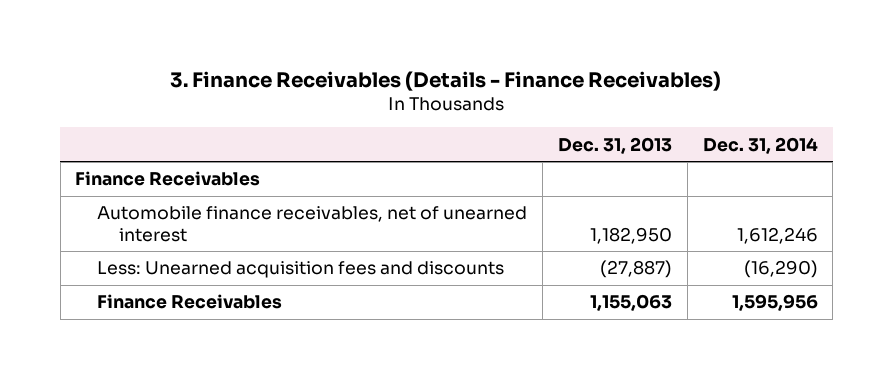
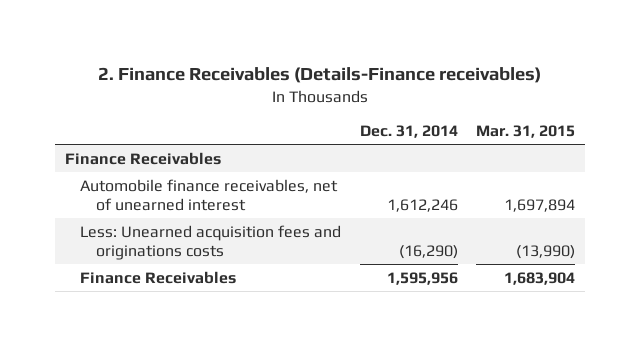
- 3. Finance Receivables (Details - Finance Receivables)
+ 2. Finance Receivables (Details-Finance receivables)
- | Dec. 31, 2013 | Dec. 31, 2014
+ | Dec. 31, 2014 | Mar. 31, 2015
- Less: Unearned acquisition fees and discounts | (27,887) | (16,290)
+ Less: Unearned acquisition fees and originations costs | (16,290) | (13,990)

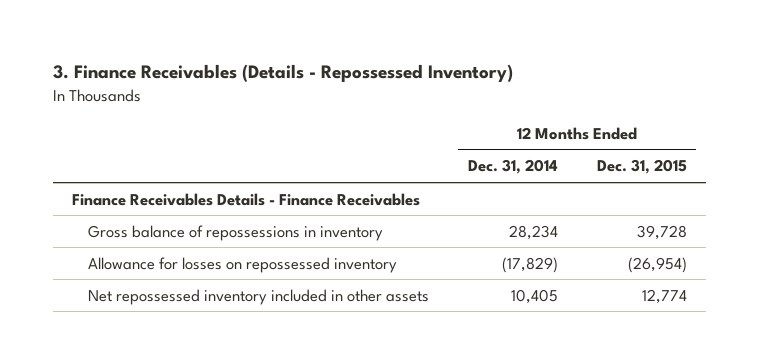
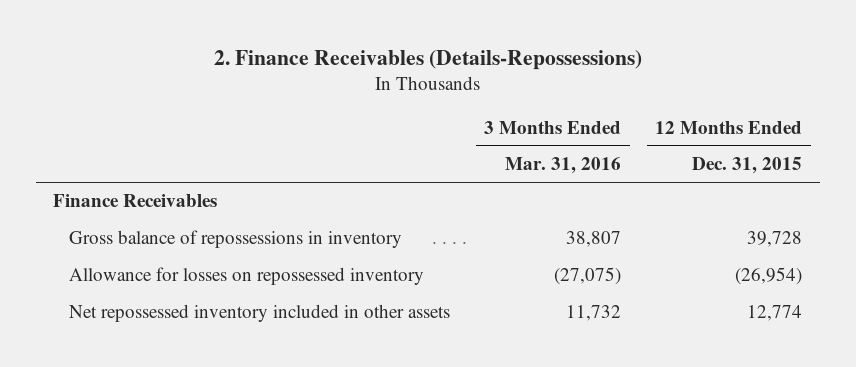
- 3. Finance Receivables (Details - Repossessed Inventory)
+ 2. Finance Receivables (Details-Repossessions)
- | 12 Months Ended Dec. 31, 2014 | 12 Months Ended Dec. 31, 2015
+ | 3 Months Ended Mar. 31, 2016 | 12 Months Ended Dec. 31, 2015
- Finance Receivables Details - Finance Receivables
+ Finance Receivables

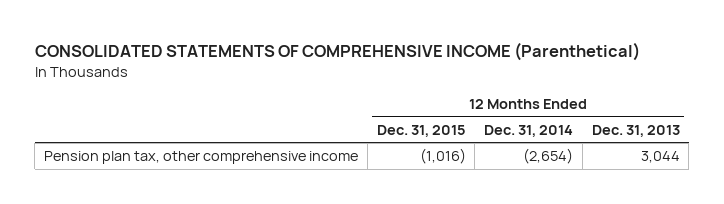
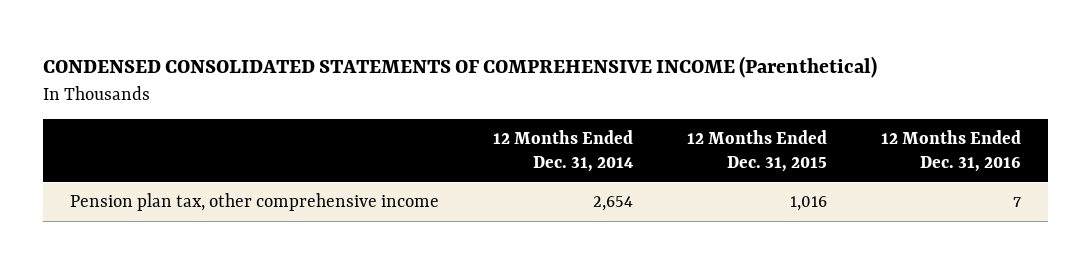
- CONSOLIDATED STATEMENTS OF COMPREHENSIVE INCOME (Parenthetical)
+ CONDENSED CONSOLIDATED STATEMENTS OF COMPREHENSIVE INCOME (Parenthetical)
- | 12 Months Ended Dec. 31, 2015 | 12 Months Ended Dec. 31, 2014 | 12 Months Ended Dec. 31, 2013
+ | 12 Months Ended Dec. 31, 2014 | 12 Months Ended Dec. 31, 2015 | 12 Months Ended Dec. 31, 2016
- Pension plan tax, other comprehensive income | (1,016) | (2,654) | 3,044
+ Pension plan tax, other comprehensive income | 2,654 | 1,016 | 7

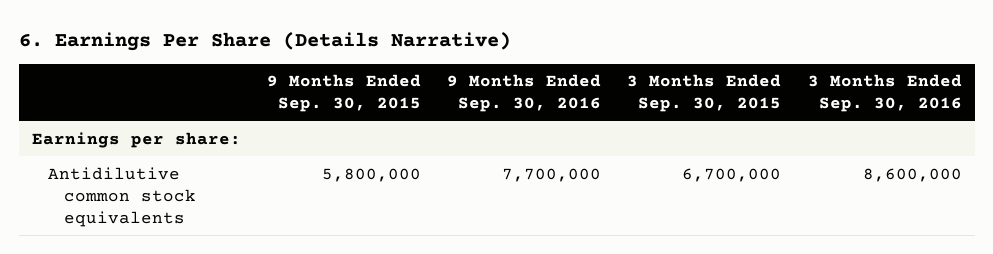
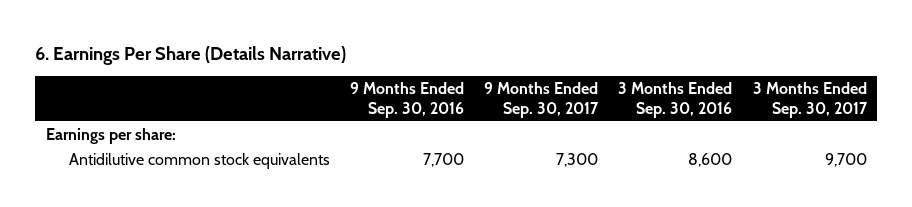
- | 9 Months Ended Sep. 30, 2015 | 9 Months Ended Sep. 30, 2016 | 3 Months Ended Sep. 30, 2015 | 3 Months Ended Sep. 30, 2016
+ | 9 Months Ended Sep. 30, 2016 | 9 Months Ended Sep. 30, 2017 | 3 Months Ended Sep. 30, 2016 | 3 Months Ended Sep. 30, 2017
- Antidilutive common stock equivalents | 5,800,000 | 7,700,000 | 6,700,000 | 8,600,000
+ Antidilutive common stock equivalents | 7,700 | 7,300 | 8,600 | 9,700

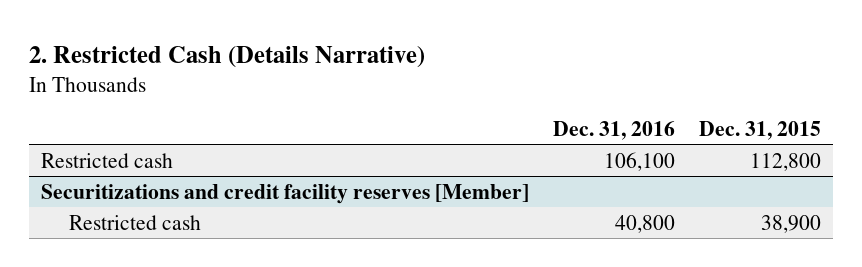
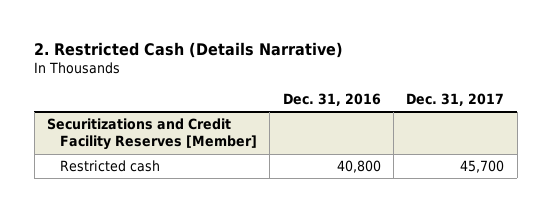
- | Dec. 31, 2016 | Dec. 31, 2015
+ | Dec. 31, 2016 | Dec. 31, 2017
- Restricted cash | 106,100 | 112,800
- Securitizations and credit facility reserves [Member]
+ Securitizations and Credit Facility Reserves [Member]

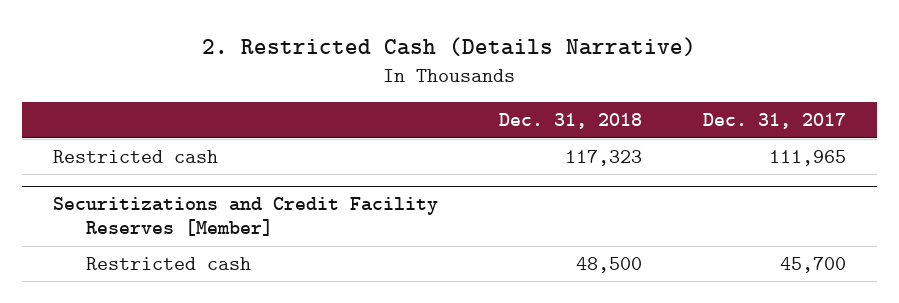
- | Dec. 31, 2016 | Dec. 31, 2017
+ | Dec. 31, 2018 | Dec. 31, 2017
+ Restricted cash | 117,323 | 111,965

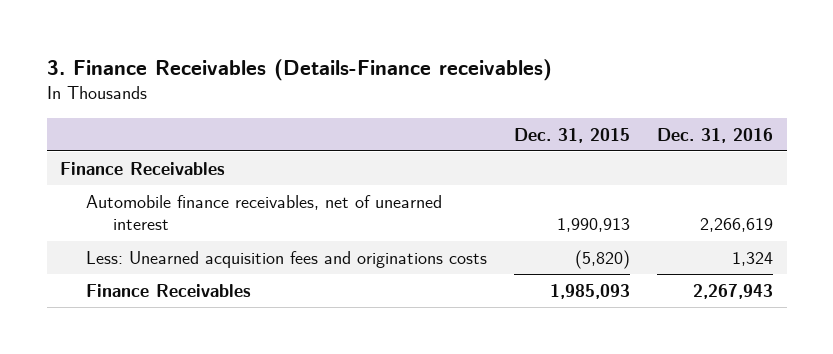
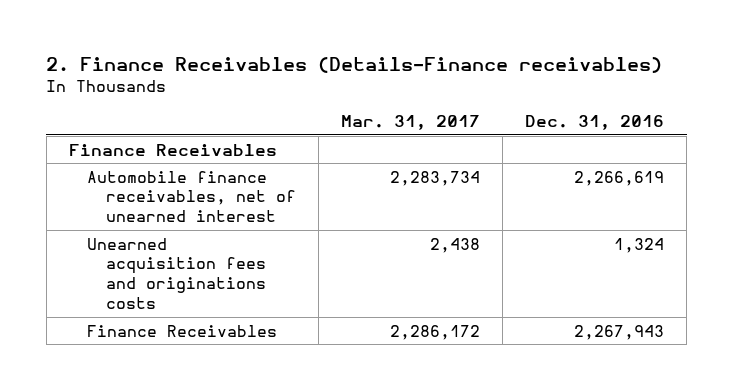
- 3. Finance Receivables (Details-Finance receivables)
+ 2. Finance Receivables (Details-Finance receivables)
- | Dec. 31, 2015 | Dec. 31, 2016
+ | Mar. 31, 2017 | Dec. 31, 2016
- Less: Unearned acquisition fees and originations costs | (5,820) | 1,324
+ Unearned acquisition fees and originations costs | 2,438 | 1,324

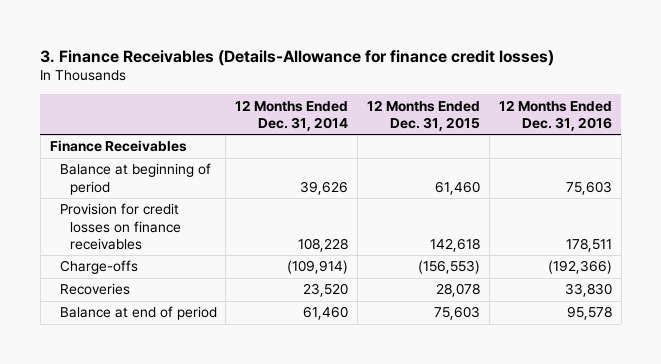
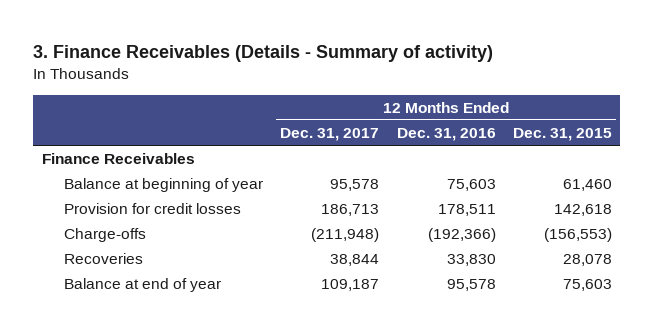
- 3. Finance Receivables (Details-Allowance for finance credit losses)
+ 3. Finance Receivables (Details - Summary of activity)
- | 12 Months Ended Dec. 31, 2014 | 12 Months Ended Dec. 31, 2015 | 12 Months Ended Dec. 31, 2016
+ | 12 Months Ended Dec. 31, 2017 | 12 Months Ended Dec. 31, 2016 | 12 Months Ended Dec. 31, 2015
- Balance at beginning of period | 39,626 | 61,460 | 75,603
- Provision for credit losses on finance receivables | 108,228 | 142,618 | 178,511
+ Balance at beginning of year | 95,578 | 75,603 | 61,460
+ Provision for credit losses | 186,713 | 178,511 | 142,618
- Balance at end of period | 61,460 | 75,603 | 95,578
+ Balance at end of year | 109,187 | 95,578 | 75,603

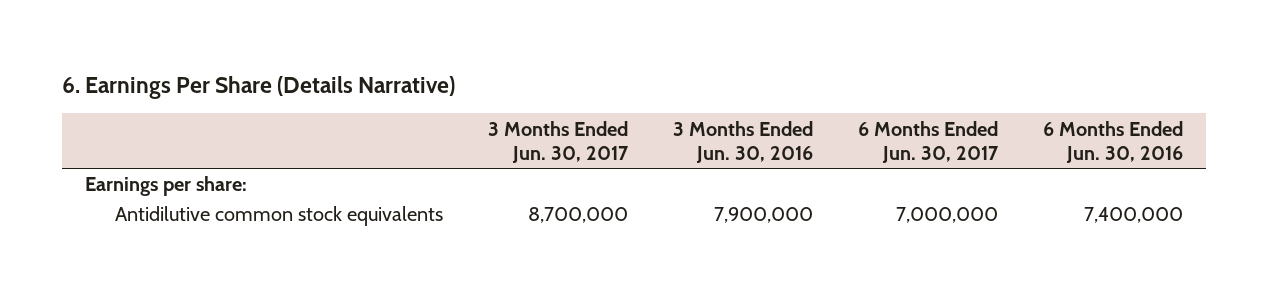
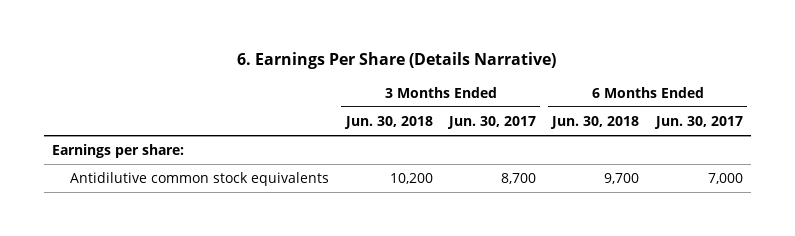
- | 3 Months Ended Jun. 30, 2017 | 3 Months Ended Jun. 30, 2016 | 6 Months Ended Jun. 30, 2017 | 6 Months Ended Jun. 30, 2016
+ | 3 Months Ended Jun. 30, 2018 | 3 Months Ended Jun. 30, 2017 | 6 Months Ended Jun. 30, 2018 | 6 Months Ended Jun. 30, 2017
- Antidilutive common stock equivalents | 8,700,000 | 7,900,000 | 7,000,000 | 7,400,000
+ Antidilutive common stock equivalents | 10,200 | 8,700 | 9,700 | 7,000

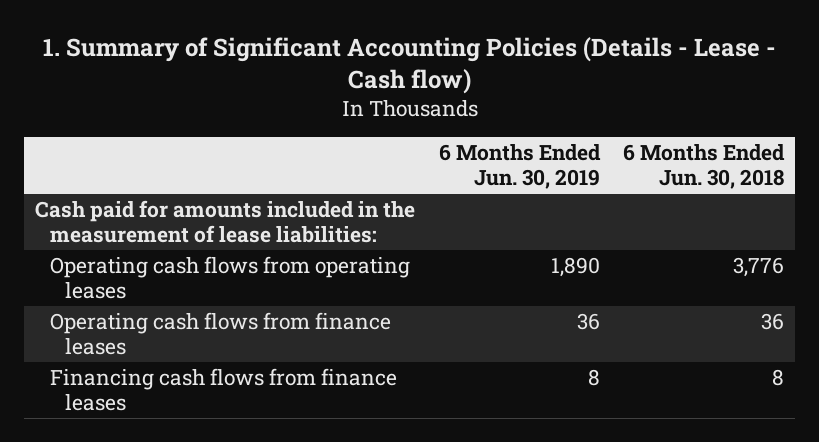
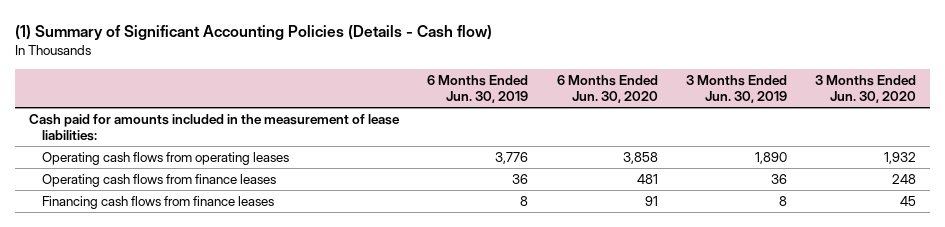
- 1. Summary of Significant Accounting Policies (Details - Lease - Cash flow)
+ (1) Summary of Significant Accounting Policies (Details - Cash flow)
- | 6 Months Ended Jun. 30, 2019 | 6 Months Ended Jun. 30, 2018
+ | 6 Months Ended Jun. 30, 2019 | 6 Months Ended Jun. 30, 2020 | 3 Months Ended Jun. 30, 2019 | 3 Months Ended Jun. 30, 2020
- Operating cash flows from operating leases | 1,890 | 3,776
+ Operating cash flows from operating leases | 3,776 | 3,858 | 1,890 | 1,932

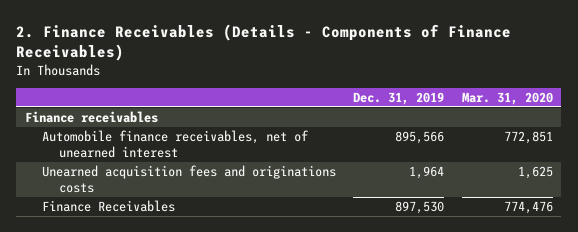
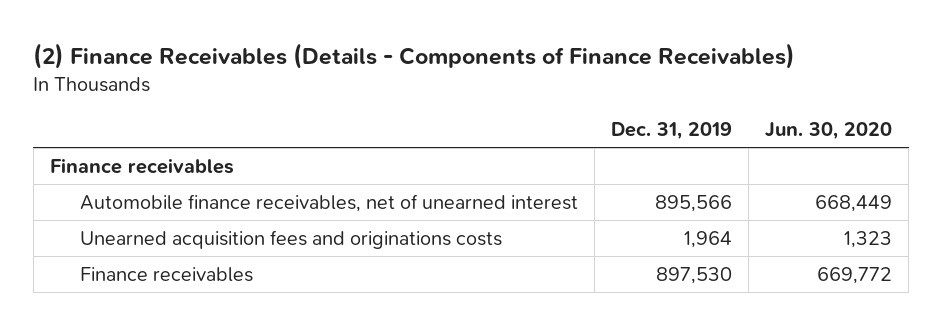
- 2. Finance Receivables (Details - Components of Finance Receivables)
+ (2) Finance Receivables (Details - Components of Finance Receivables)
- | Dec. 31, 2019 | Mar. 31, 2020
+ | Dec. 31, 2019 | Jun. 30, 2020
- Finance Receivables | 897,530 | 774,476
+ Finance receivables | 897,530 | 669,772

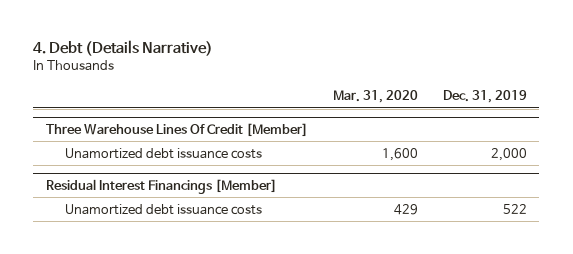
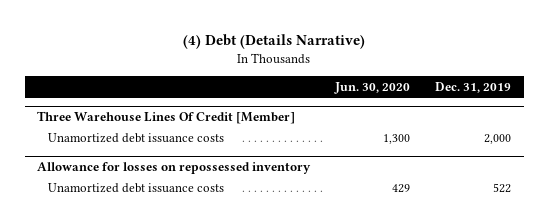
- 4. Debt (Details Narrative)
+ (4) Debt (Details Narrative)
- | Mar. 31, 2020 | Dec. 31, 2019
+ | Jun. 30, 2020 | Dec. 31, 2019
- Residual Interest Financings [Member]
+ Allowance for losses on repossessed inventory

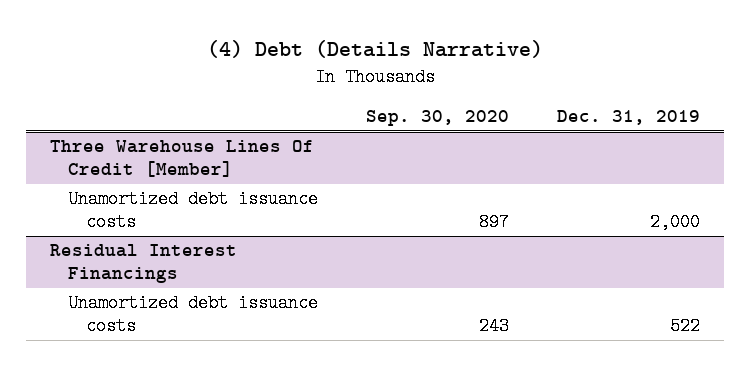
- | Jun. 30, 2020 | Dec. 31, 2019
+ | Sep. 30, 2020 | Dec. 31, 2019
- Allowance for losses on repossessed inventory
+ Residual Interest Financings

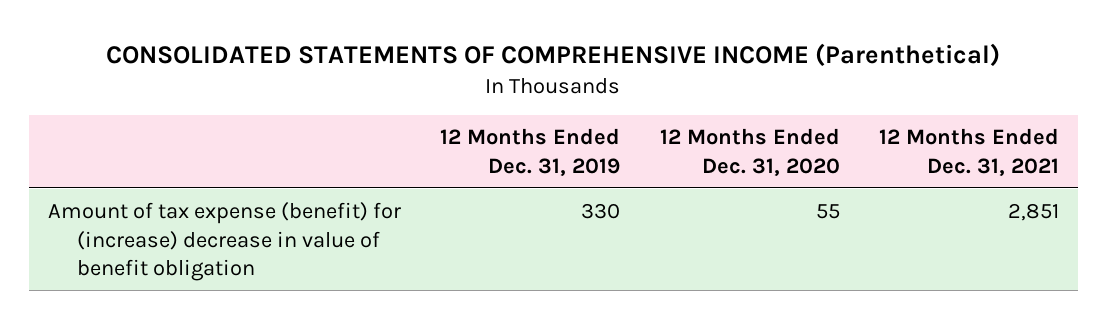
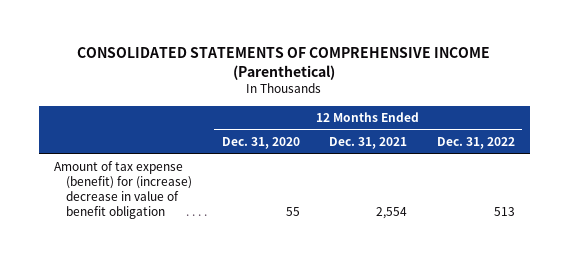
- | 12 Months Ended Dec. 31, 2019 | 12 Months Ended Dec. 31, 2020 | 12 Months Ended Dec. 31, 2021
+ | 12 Months Ended Dec. 31, 2020 | 12 Months Ended Dec. 31, 2021 | 12 Months Ended Dec. 31, 2022
- Amount of tax expense (benefit) for (increase) decrease in value of benefit obligation | 330 | 55 | 2,851
+ Amount of tax expense (benefit) for (increase) decrease in value of benefit obligation | 55 | 2,554 | 513

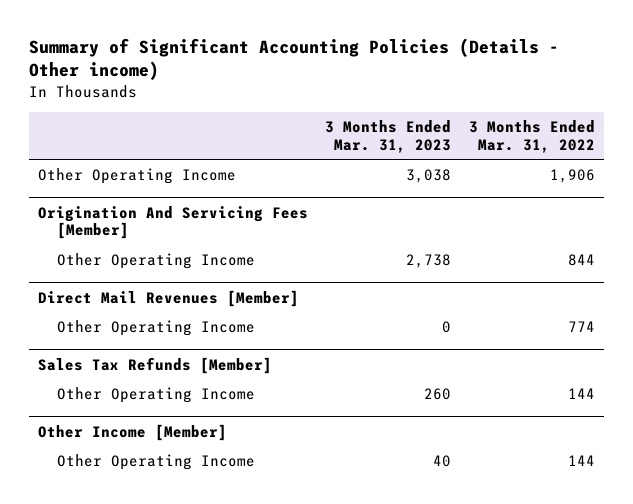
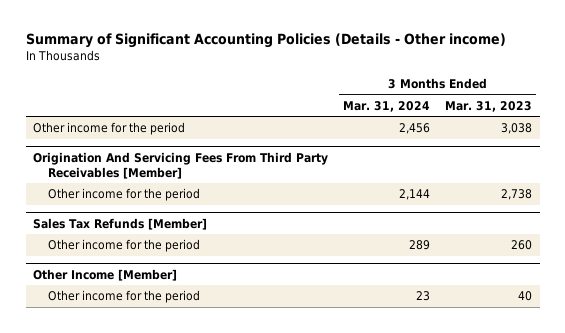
- | 3 Months Ended Mar. 31, 2023 | 3 Months Ended Mar. 31, 2022
+ | 3 Months Ended Mar. 31, 2024 | 3 Months Ended Mar. 31, 2023
- Other Operating Income | 3,038 | 1,906
- Origination And Servicing Fees [Member]
- Other Operating Income | 2,738 | 844
- Direct Mail Revenues [Member]
- Other Operating Income | 0 | 774
+ Other income for the period | 2,456 | 3,038
+ Origination And Servicing Fees From Third Party Receivables [Member]
+ Other income for the period | 2,144 | 2,738
@ Sales Tax Refunds [Member]
- Other Operating Income | 260 | 144
+ Other income for the period | 289 | 260
@ Other Income [Member]
- Other Operating Income | 40 | 144
+ Other income for the period | 23 | 40

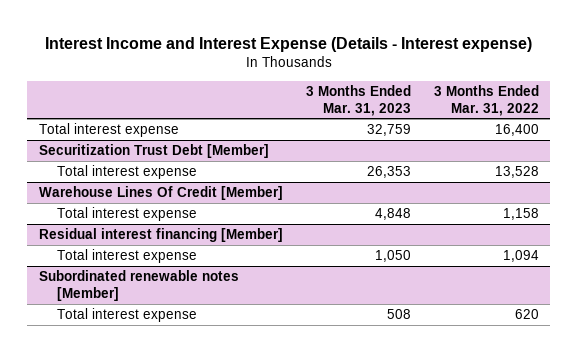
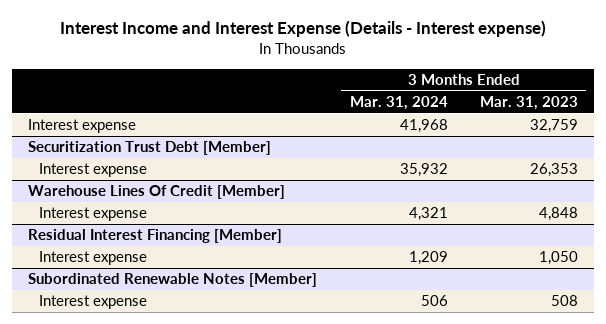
- | 3 Months Ended Mar. 31, 2023 | 3 Months Ended Mar. 31, 2022
+ | 3 Months Ended Mar. 31, 2024 | 3 Months Ended Mar. 31, 2023
- Total interest expense | 32,759 | 16,400
+ Interest expense | 41,968 | 32,759
@ Securitization Trust Debt [Member]
- Total interest expense | 26,353 | 13,528
+ Interest expense | 35,932 | 26,353
@ Warehouse Lines Of Credit [Member]
- Total interest expense | 4,848 | 1,158
- Residual interest financing [Member]
- Total interest expense | 1,050 | 1,094
- Subordinated renewable notes [Member]
- Total interest expense | 508 | 620
@ Warehouse Lines Of Credit [Member]
+ Interest expense | 4,321 | 4,848
+ Residual Interest Financing [Member]
+ Interest expense | 1,209 | 1,050
+ Subordinated Renewable Notes [Member]
+ Interest expense | 506 | 508

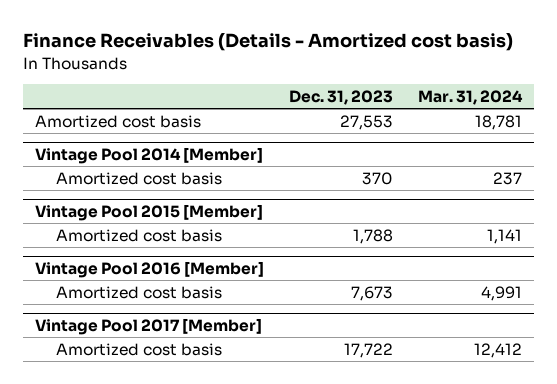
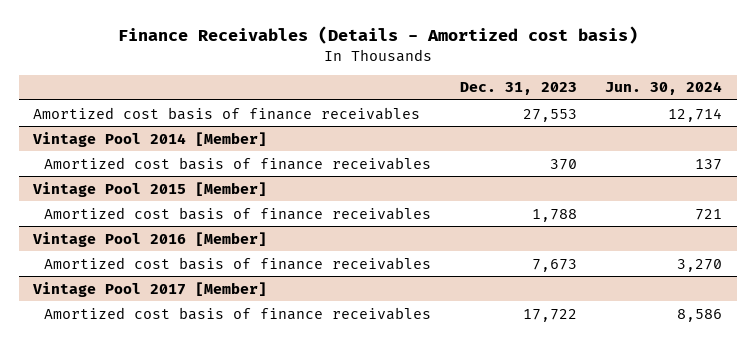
- | Dec. 31, 2023 | Mar. 31, 2024
+ | Dec. 31, 2023 | Jun. 30, 2024
- Amortized cost basis | 27,553 | 18,781
+ Amortized cost basis of finance receivables | 27,553 | 12,714
@ Vintage Pool 2014 [Member]
- Amortized cost basis | 370 | 237
+ Amortized cost basis of finance receivables | 370 | 137
@ Vintage Pool 2015 [Member]
- Amortized cost basis | 1,788 | 1,141
+ Amortized cost basis of finance receivables | 1,788 | 721
@ Vintage Pool 2016 [Member]
- Amortized cost basis | 7,673 | 4,991
+ Amortized cost basis of finance receivables | 7,673 | 3,270
@ Vintage Pool 2017 [Member]
- Amortized cost basis | 17,722 | 12,412
+ Amortized cost basis of finance receivables | 17,722 | 8,586

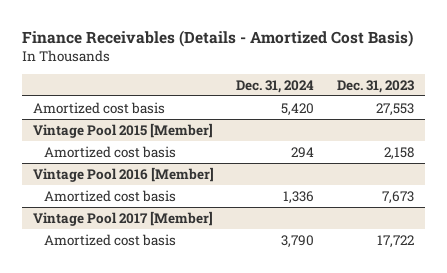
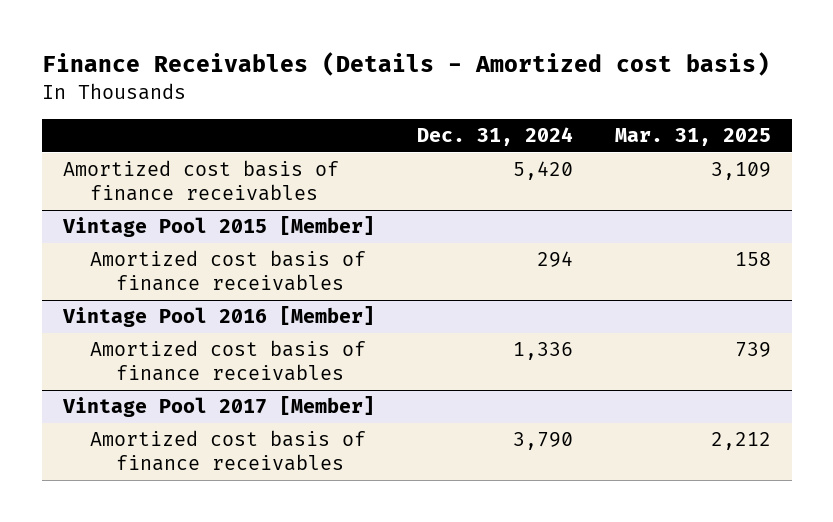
- Finance Receivables (Details - Amortized Cost Basis)
+ Finance Receivables (Details - Amortized cost basis)
- | Dec. 31, 2024 | Dec. 31, 2023
+ | Dec. 31, 2024 | Mar. 31, 2025
- Amortized cost basis | 5,420 | 27,553
+ Amortized cost basis of finance receivables | 5,420 | 3,109
@ Vintage Pool 2015 [Member]
- Amortized cost basis | 294 | 2,158
+ Amortized cost basis of finance receivables | 294 | 158
@ Vintage Pool 2016 [Member]
- Amortized cost basis | 1,336 | 7,673
+ Amortized cost basis of finance receivables | 1,336 | 739
@ Vintage Pool 2017 [Member]
- Amortized cost basis | 3,790 | 17,722
+ Amortized cost basis of finance receivables | 3,790 | 2,212

